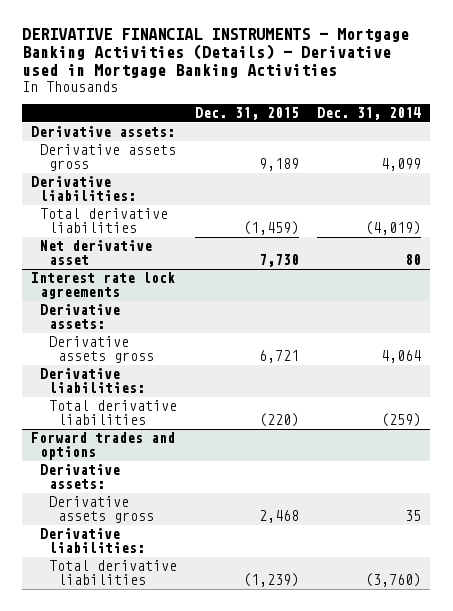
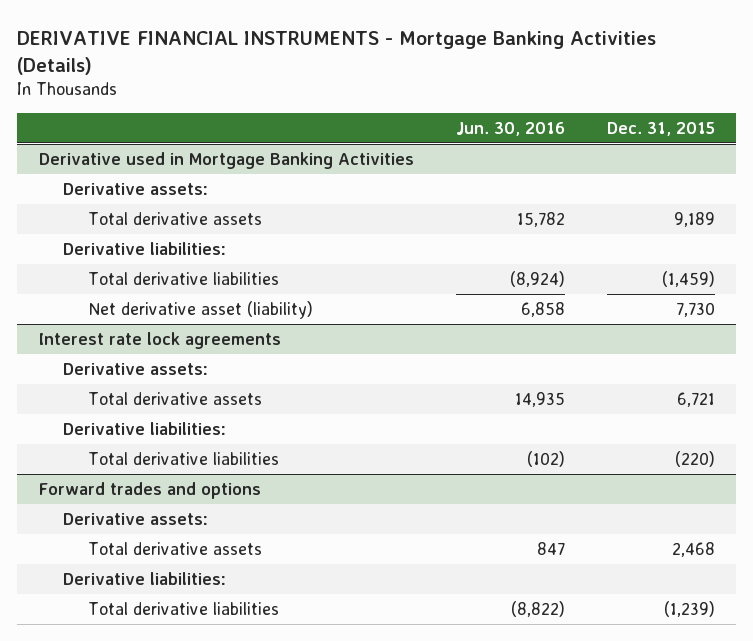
- DERIVATIVE FINANCIAL INSTRUMENTS - Mortgage Banking Activities (Details) - Derivative used in Mortgage Banking Activities
+ DERIVATIVE FINANCIAL INSTRUMENTS - Mortgage Banking Activities (Details)
- | Dec. 31, 2015 | Dec. 31, 2014
+ | Jun. 30, 2016 | Dec. 31, 2015
+ Derivative used in Mortgage Banking Activities
- Derivative assets gross | 9,189 | 4,099
+ Total derivative assets | 15,782 | 9,189
- Net derivative asset | 7,730 | 80
+ Net derivative asset (liability) | 6,858 | 7,730
@ Interest rate lock agreements
- Derivative assets gross | 6,721 | 4,064
+ Total derivative assets | 14,935 | 6,721
@ Forward trades and options
- Derivative assets gross | 2,468 | 35
+ Total derivative assets | 847 | 2,468

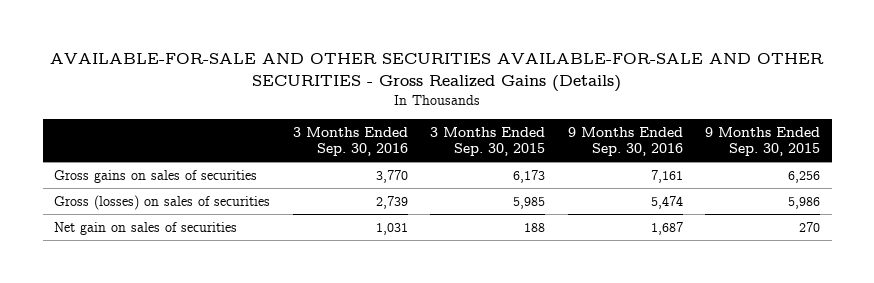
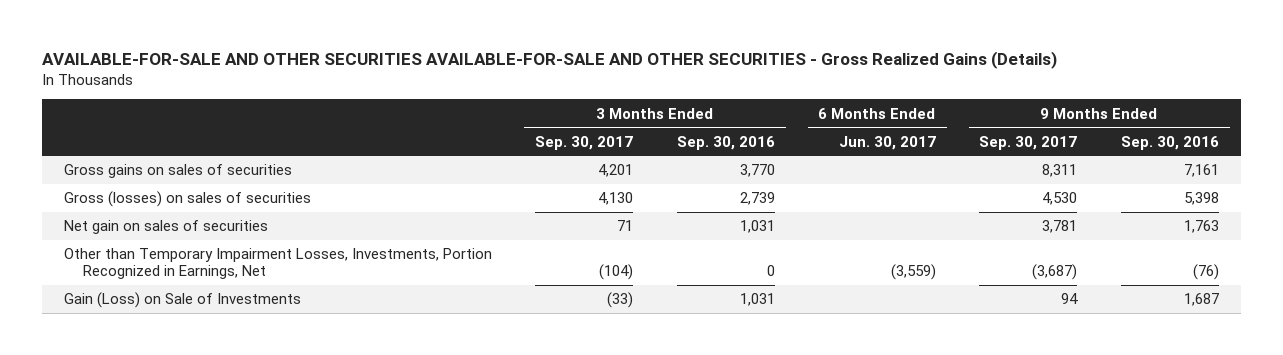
- | 3 Months Ended Sep. 30, 2016 | 3 Months Ended Sep. 30, 2015 | 9 Months Ended Sep. 30, 2016 | 9 Months Ended Sep. 30, 2015
+ | 3 Months Ended Sep. 30, 2017 | 3 Months Ended Sep. 30, 2016 | 6 Months Ended Jun. 30, 2017 | 9 Months Ended Sep. 30, 2017 | 9 Months Ended Sep. 30, 2016
- Gross (losses) on sales of securities | 2,739 | 5,985 | 5,474 | 5,986
- Net gain on sales of securities | 1,031 | 188 | 1,687 | 270
+ Gross (losses) on sales of securities | 4,130 | 2,739 | | 4,530 | 5,398
+ Net gain on sales of securities | 71 | 1,031 | | 3,781 | 1,763
+ Other than Temporary Impairment Losses, Investments, Portion Recognized in Earnings, Net | (104) | 0 | (3,559) | (3,687) | (76)
+ Gain (Loss) on Sale of Investments | (33) | 1,031 | | 94 | 1,687

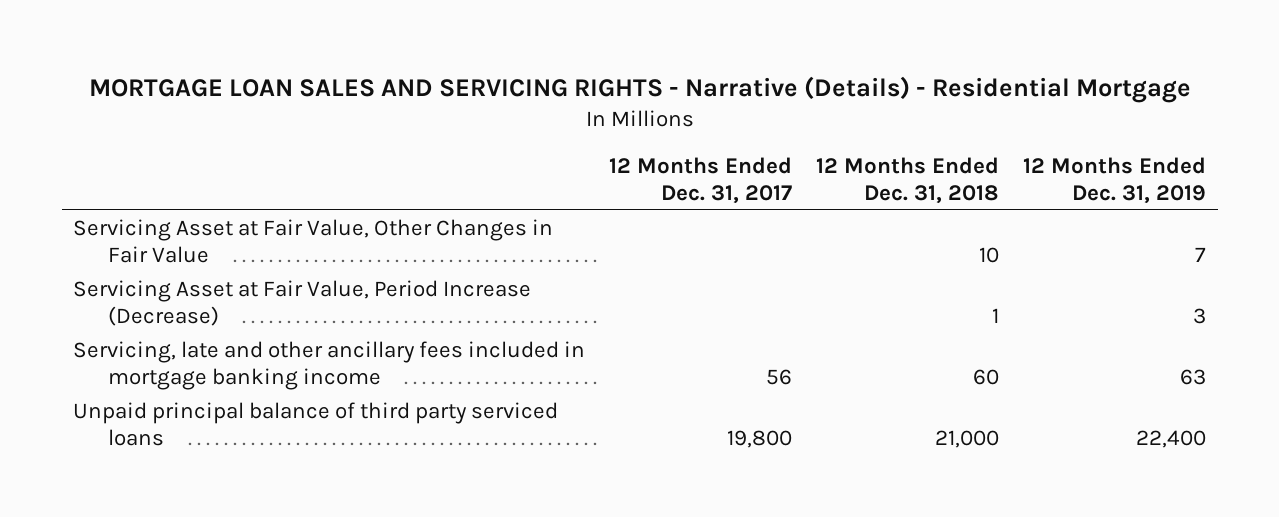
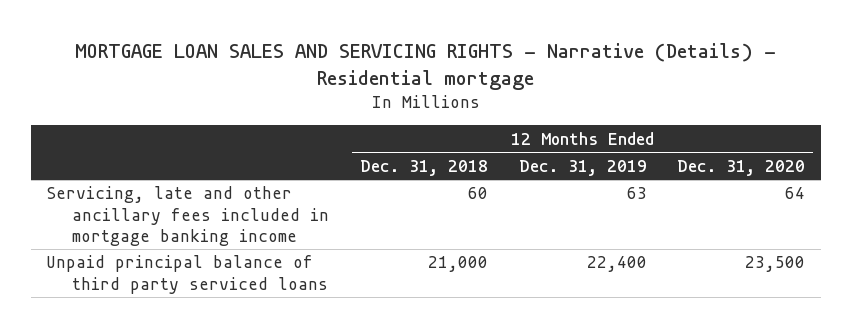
- MORTGAGE LOAN SALES AND SERVICING RIGHTS - Narrative (Details) - Residential Mortgage
+ MORTGAGE LOAN SALES AND SERVICING RIGHTS - Narrative (Details) - Residential mortgage
- | 12 Months Ended Dec. 31, 2017 | 12 Months Ended Dec. 31, 2018 | 12 Months Ended Dec. 31, 2019
+ | 12 Months Ended Dec. 31, 2018 | 12 Months Ended Dec. 31, 2019 | 12 Months Ended Dec. 31, 2020
- Servicing Asset at Fair Value, Other Changes in Fair Value | | 10 | 7
- Servicing Asset at Fair Value, Period Increase (Decrease) | | 1 | 3

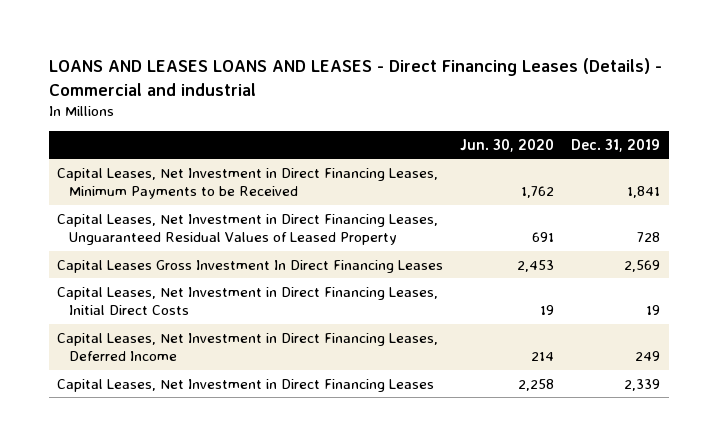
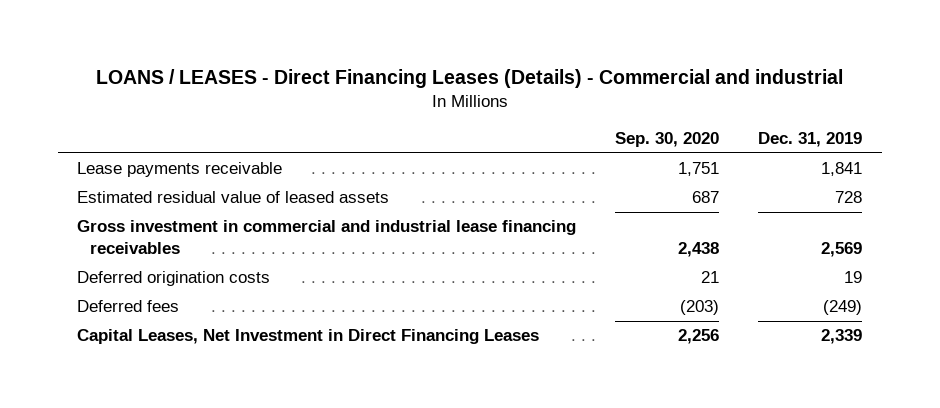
- LOANS AND LEASES LOANS AND LEASES - Direct Financing Leases (Details) - Commercial and industrial
+ LOANS / LEASES - Direct Financing Leases (Details) - Commercial and industrial
- | Jun. 30, 2020 | Dec. 31, 2019
+ | Sep. 30, 2020 | Dec. 31, 2019
- Capital Leases, Net Investment in Direct Financing Leases, Minimum Payments to be Received | 1,762 | 1,841
- Capital Leases, Net Investment in Direct Financing Leases, Unguaranteed Residual Values of Leased Property | 691 | 728
- Capital Leases Gross Investment In Direct Financing Leases | 2,453 | 2,569
- Capital Leases, Net Investment in Direct Financing Leases, Initial Direct Costs | 19 | 19
- Capital Leases, Net Investment in Direct Financing Leases, Deferred Income | 214 | 249
+ Lease payments receivable | 1,751 | 1,841
+ Estimated residual value of leased assets | 687 | 728
+ Gross investment in commercial and industrial lease financing receivables | 2,438 | 2,569
+ Deferred origination costs | 21 | 19
+ Deferred fees | (203) | (249)

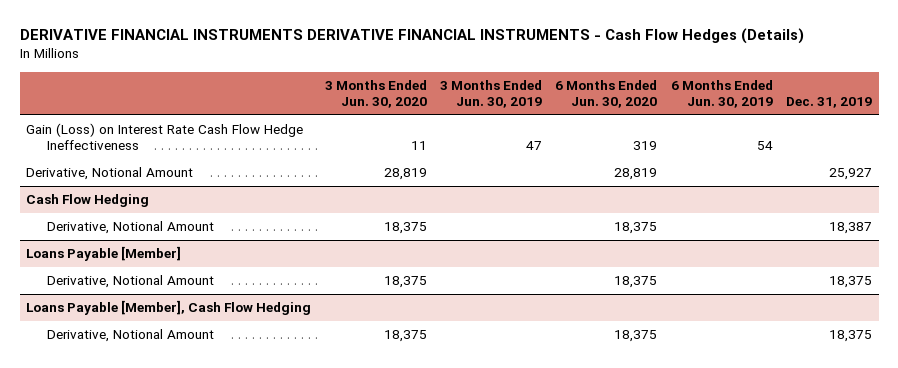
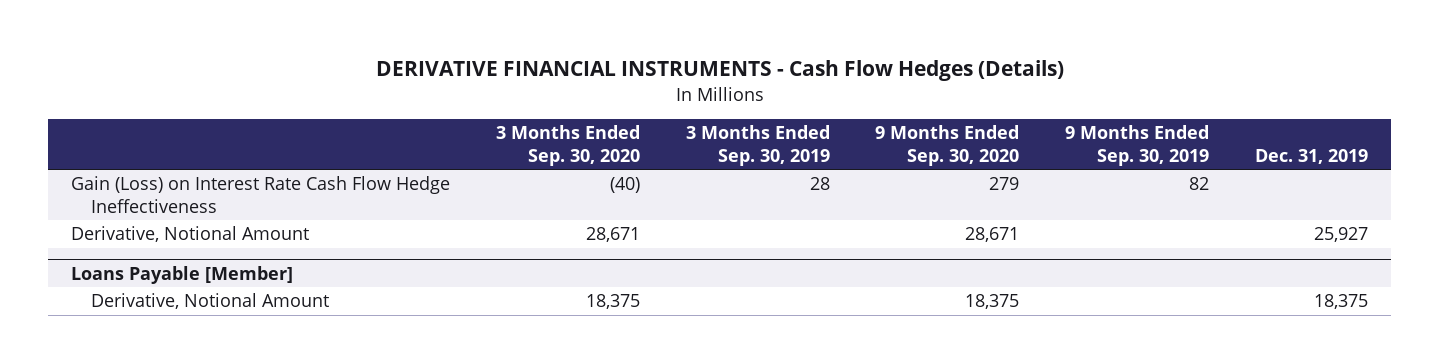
- DERIVATIVE FINANCIAL INSTRUMENTS DERIVATIVE FINANCIAL INSTRUMENTS - Cash Flow Hedges (Details)
+ DERIVATIVE FINANCIAL INSTRUMENTS - Cash Flow Hedges (Details)
- | 3 Months Ended Jun. 30, 2020 | 3 Months Ended Jun. 30, 2019 | 6 Months Ended Jun. 30, 2020 | 6 Months Ended Jun. 30, 2019 | Dec. 31, 2019
+ | 3 Months Ended Sep. 30, 2020 | 3 Months Ended Sep. 30, 2019 | 9 Months Ended Sep. 30, 2020 | 9 Months Ended Sep. 30, 2019 | Dec. 31, 2019
- Cash Flow Hedging
- Derivative, Notional Amount | 18,375 | | 18,375 | | 18,387
- Loans Payable [Member], Cash Flow Hedging
- Derivative, Notional Amount | 18,375 | | 18,375 | | 18,375

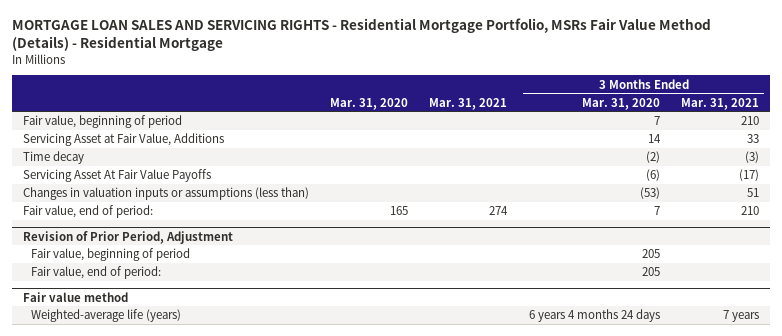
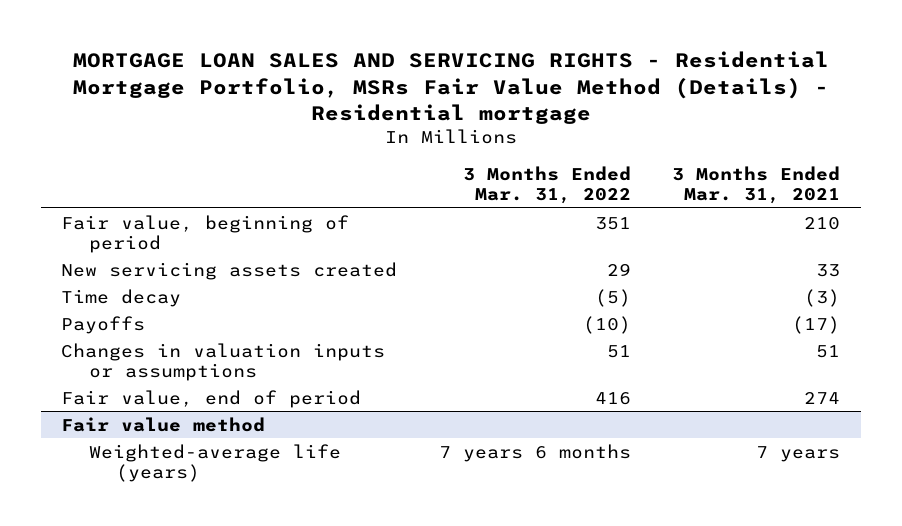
- MORTGAGE LOAN SALES AND SERVICING RIGHTS - Residential Mortgage Portfolio, MSRs Fair Value Method (Details) - Residential Mortgage
+ MORTGAGE LOAN SALES AND SERVICING RIGHTS - Residential Mortgage Portfolio, MSRs Fair Value Method (Details) - Residential mortgage
- | Mar. 31, 2020 | Mar. 31, 2021 | 3 Months Ended Mar. 31, 2020 | 3 Months Ended Mar. 31, 2021
+ | 3 Months Ended Mar. 31, 2022 | 3 Months Ended Mar. 31, 2021
- Servicing Asset at Fair Value, Additions | | | 14 | 33
+ New servicing assets created | 29 | 33
- Servicing Asset At Fair Value Payoffs | | | (6) | (17)
- Changes in valuation inputs or assumptions (less than) | | | (53) | 51
- Fair value, end of period: | 165 | 274 | 7 | 210
- Revision of Prior Period, Adjustment
- Fair value, beginning of period | | | 205 |
- Fair value, end of period: | | | 205 |
+ Payoffs | (10) | (17)
+ Changes in valuation inputs or assumptions | 51 | 51
+ Fair value, end of period | 416 | 274

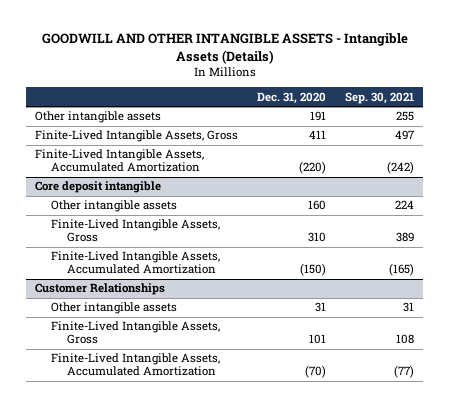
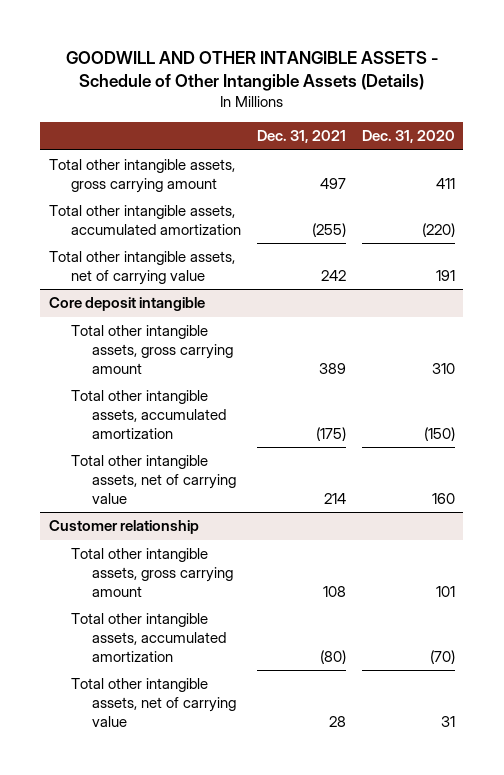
- GOODWILL AND OTHER INTANGIBLE ASSETS - Intangible Assets (Details)
+ GOODWILL AND OTHER INTANGIBLE ASSETS - Schedule of Other Intangible Assets (Details)
- | Dec. 31, 2020 | Sep. 30, 2021
+ | Dec. 31, 2021 | Dec. 31, 2020
- Other intangible assets | 191 | 255
- Finite-Lived Intangible Assets, Gross | 411 | 497
- Finite-Lived Intangible Assets, Accumulated Amortization | (220) | (242)
+ Total other intangible assets, gross carrying amount | 497 | 411
+ Total other intangible assets, accumulated amortization | (255) | (220)
+ Total other intangible assets, net of carrying value | 242 | 191
@ Core deposit intangible
- Other intangible assets | 160 | 224
- Finite-Lived Intangible Assets, Gross | 310 | 389
- Finite-Lived Intangible Assets, Accumulated Amortization | (150) | (165)
- Customer Relationships
- Other intangible assets | 31 | 31
- Finite-Lived Intangible Assets, Gross | 101 | 108
- Finite-Lived Intangible Assets, Accumulated Amortization | (70) | (77)
@ Core deposit intangible
+ Total other intangible assets, gross carrying amount | 389 | 310
+ Total other intangible assets, accumulated amortization | (175) | (150)
+ Total other intangible assets, net of carrying value | 214 | 160
+ Customer relationship
+ Total other intangible assets, gross carrying amount | 108 | 101
+ Total other intangible assets, accumulated amortization | (80) | (70)
+ Total other intangible assets, net of carrying value | 28 | 31

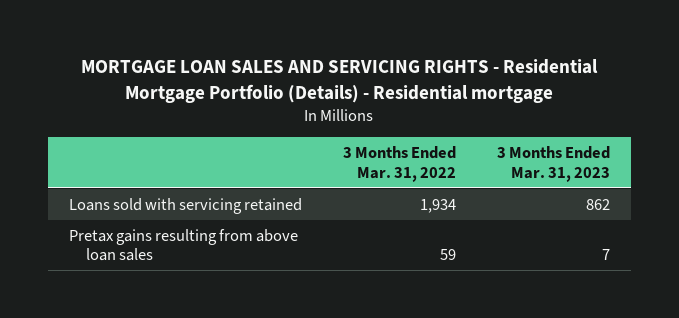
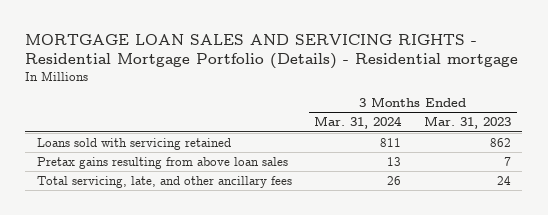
- | 3 Months Ended Mar. 31, 2022 | 3 Months Ended Mar. 31, 2023
+ | 3 Months Ended Mar. 31, 2024 | 3 Months Ended Mar. 31, 2023
+ Total servicing, late, and other ancillary fees | 26 | 24

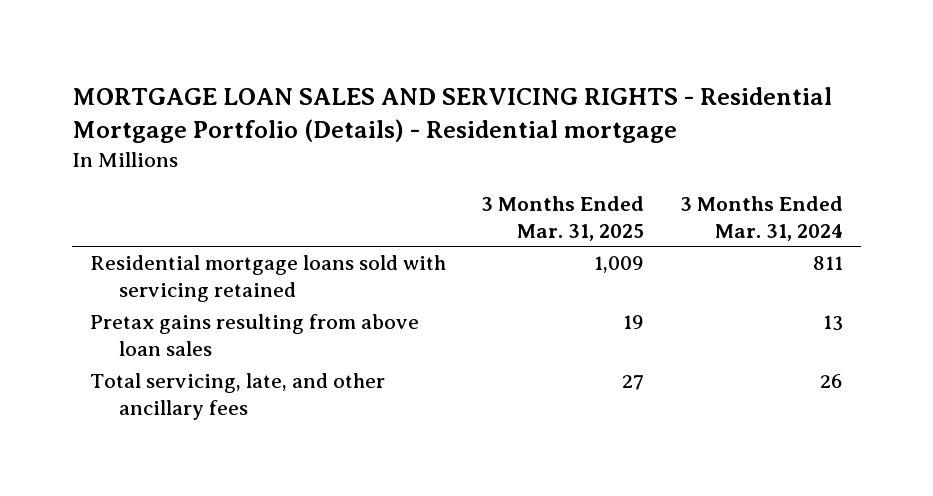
- | 3 Months Ended Mar. 31, 2024 | 3 Months Ended Mar. 31, 2023
+ | 3 Months Ended Mar. 31, 2025 | 3 Months Ended Mar. 31, 2024
- Loans sold with servicing retained | 811 | 862
+ Residential mortgage loans sold with servicing retained | 1,009 | 811

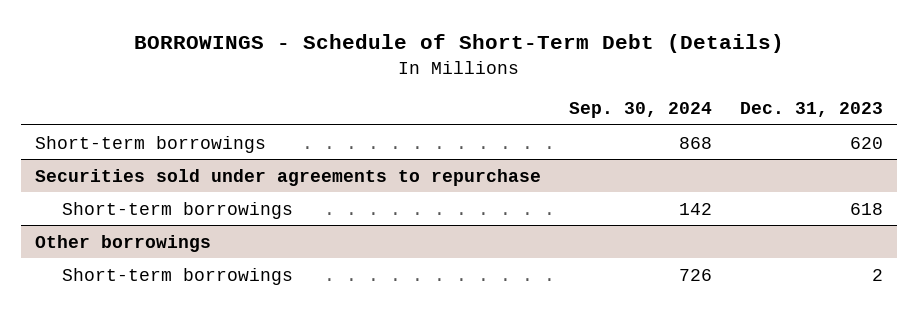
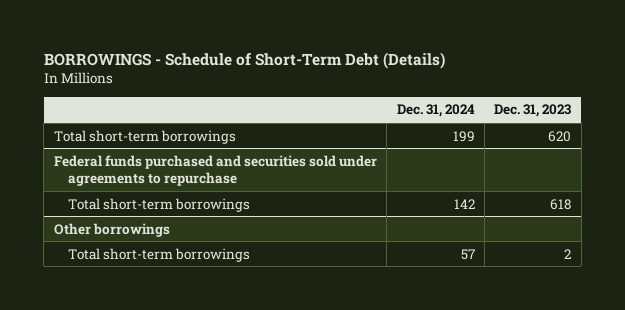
- | Sep. 30, 2024 | Dec. 31, 2023
+ | Dec. 31, 2024 | Dec. 31, 2023
- Short-term borrowings | 868 | 620
- Securities sold under agreements to repurchase
- Short-term borrowings | 142 | 618
+ Total short-term borrowings | 199 | 620
+ Federal funds purchased and securities sold under agreements to repurchase
+ Total short-term borrowings | 142 | 618
@ Other borrowings
- Short-term borrowings | 726 | 2
+ Total short-term borrowings | 57 | 2

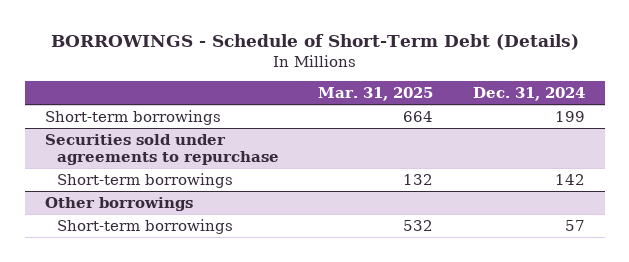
- | Dec. 31, 2024 | Dec. 31, 2023
+ | Mar. 31, 2025 | Dec. 31, 2024
- Total short-term borrowings | 199 | 620
- Federal funds purchased and securities sold under agreements to repurchase
- Total short-term borrowings | 142 | 618
+ Short-term borrowings | 664 | 199
+ Securities sold under agreements to repurchase
+ Short-term borrowings | 132 | 142
@ Other borrowings
- Total short-term borrowings | 57 | 2
+ Short-term borrowings | 532 | 57

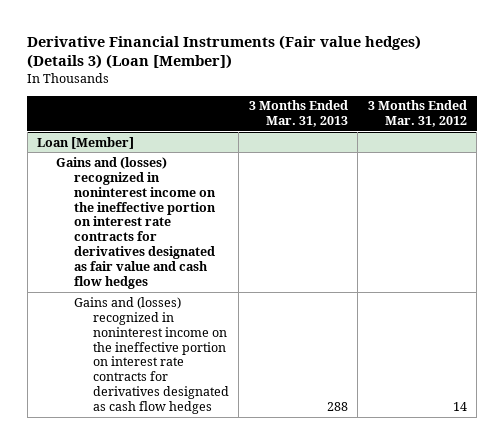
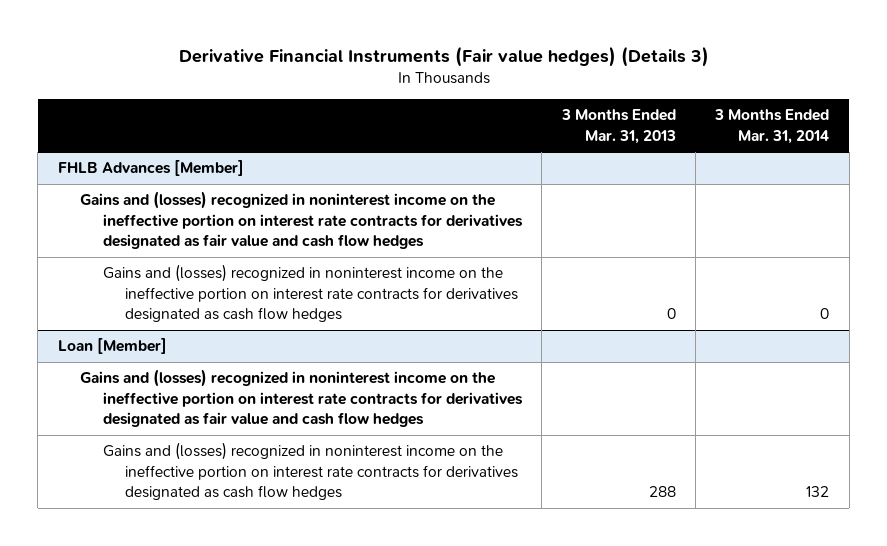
- Derivative Financial Instruments (Fair value hedges) (Details 3) (Loan [Member])
+ Derivative Financial Instruments (Fair value hedges) (Details 3)
- | 3 Months Ended Mar. 31, 2013 | 3 Months Ended Mar. 31, 2012
+ | 3 Months Ended Mar. 31, 2013 | 3 Months Ended Mar. 31, 2014
+ FHLB Advances [Member]
+ Gains and (losses) recognized in noninterest income on the ineffective portion on interest rate contracts for derivatives designated as fair value and cash flow hedges
+ Gains and (losses) recognized in noninterest income on the ineffective portion on interest rate contracts for derivatives designated as cash flow hedges | 0 | 0

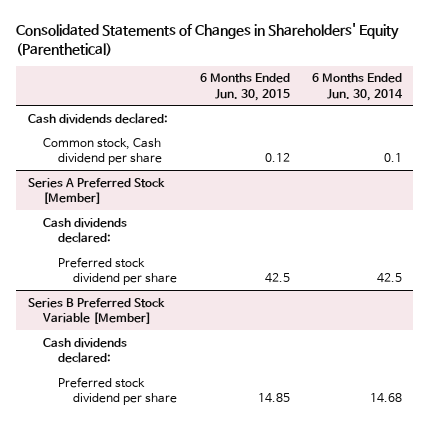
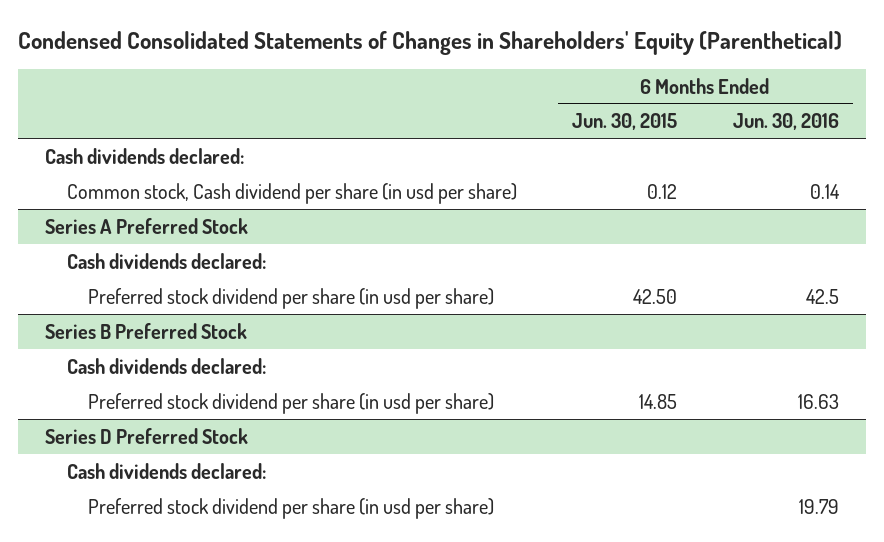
- Consolidated Statements of Changes in Shareholders' Equity (Parenthetical)
+ Condensed Consolidated Statements of Changes in Shareholders' Equity (Parenthetical)
- | 6 Months Ended Jun. 30, 2015 | 6 Months Ended Jun. 30, 2014
+ | 6 Months Ended Jun. 30, 2015 | 6 Months Ended Jun. 30, 2016
- Common stock, Cash dividend per share | 0.12 | 0.1
- Series A Preferred Stock [Member]
+ Common stock, Cash dividend per share (in usd per share) | 0.12 | 0.14
+ Series A Preferred Stock
- Preferred stock dividend per share | 42.5 | 42.5
- Series B Preferred Stock Variable [Member]
+ Preferred stock dividend per share (in usd per share) | 42.50 | 42.5
+ Series B Preferred Stock
- Preferred stock dividend per share | 14.85 | 14.68
+ Preferred stock dividend per share (in usd per share) | 14.85 | 16.63
+ Series D Preferred Stock
+ Cash dividends declared:
+ Preferred stock dividend per share (in usd per share) | | 19.79

